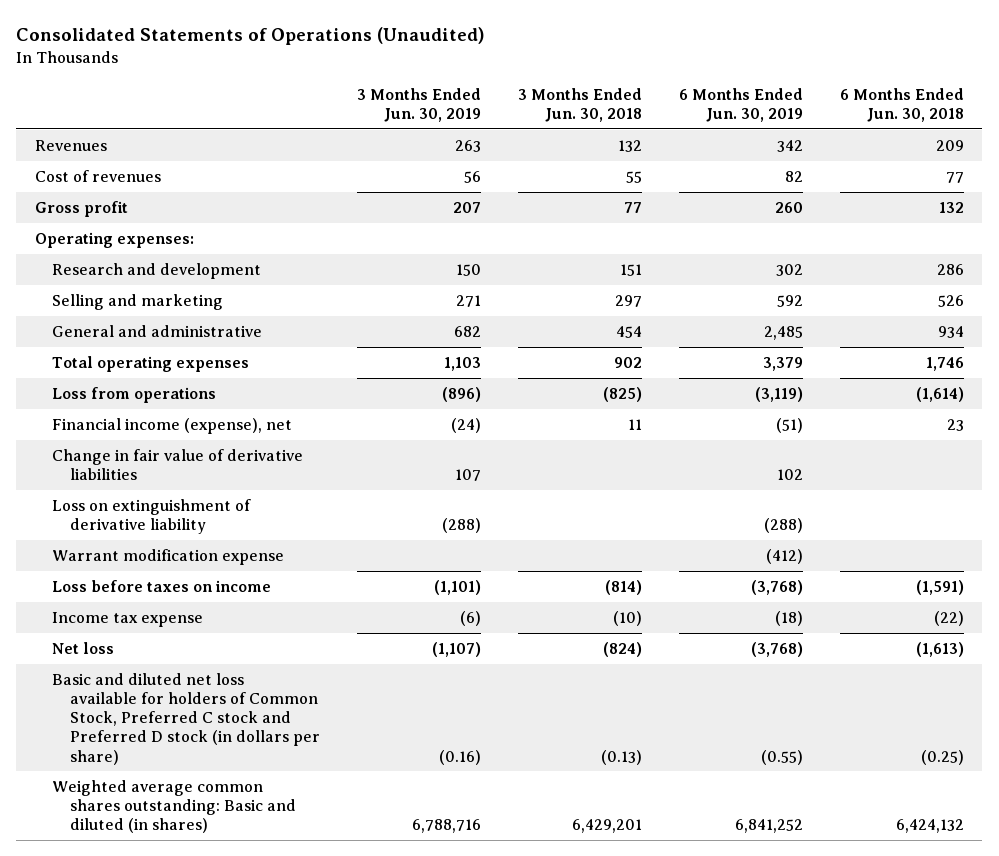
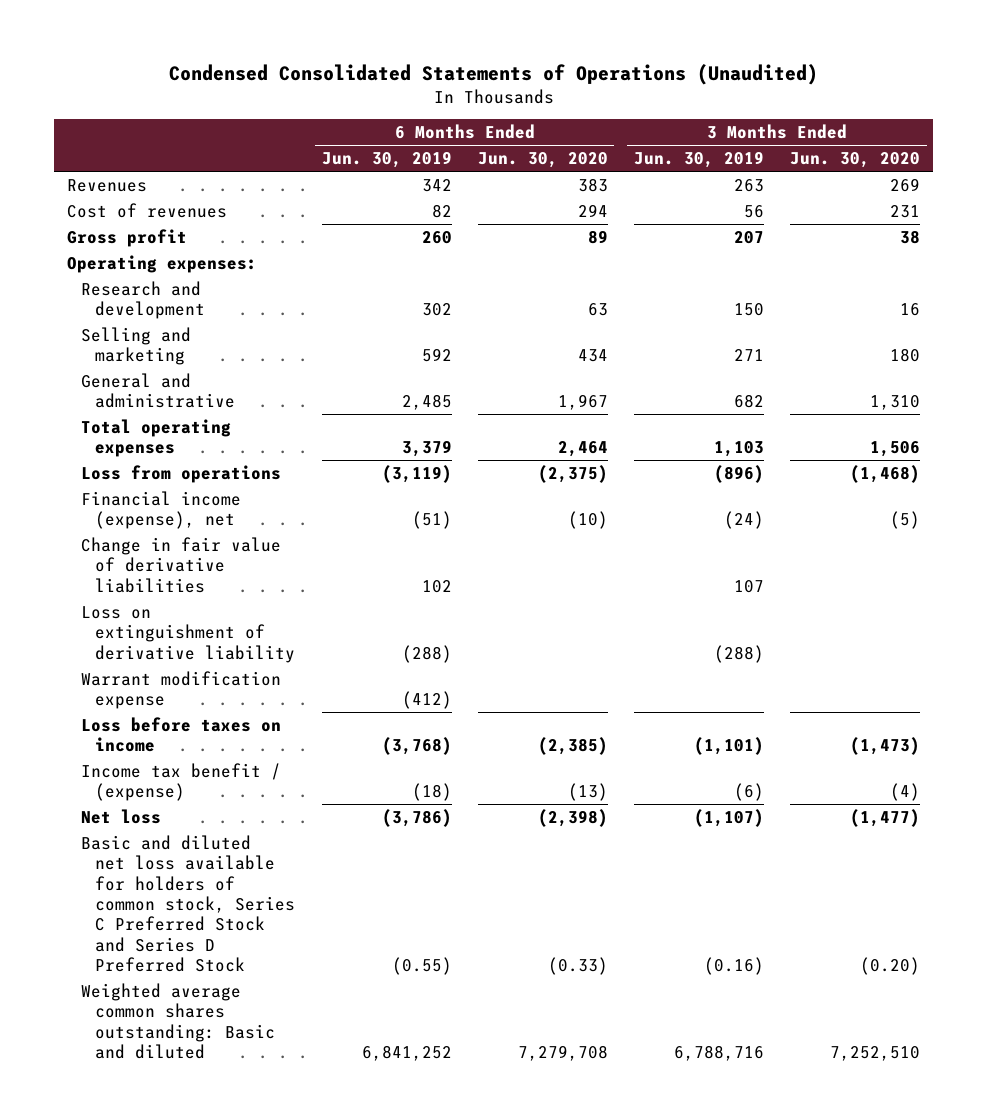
- Consolidated Statements of Operations (Unaudited)
+ Condensed Consolidated Statements of Operations (Unaudited)
- | 3 Months Ended Jun. 30, 2019 | 3 Months Ended Jun. 30, 2018 | 6 Months Ended Jun. 30, 2019 | 6 Months Ended Jun. 30, 2018
+ | 6 Months Ended Jun. 30, 2019 | 6 Months Ended Jun. 30, 2020 | 3 Months Ended Jun. 30, 2019 | 3 Months Ended Jun. 30, 2020
- Income tax expense | (6) | (10) | (18) | (22)
- Net loss | (1,107) | (824) | (3,768) | (1,613)
- Basic and diluted net loss available for holders of Common Stock, Preferred C stock and Preferred D stock (in dollars per share) | (0.16) | (0.13) | (0.55) | (0.25)
- Weighted average common shares outstanding: Basic and diluted (in shares) | 6,788,716 | 6,429,201 | 6,841,252 | 6,424,132
+ Income tax benefit / (expense) | (18) | (13) | (6) | (4)
+ Net loss | (3,786) | (2,398) | (1,107) | (1,477)
+ Basic and diluted net loss available for holders of common stock, Series C Preferred Stock and Series D Preferred Stock | (0.55) | (0.33) | (0.16) | (0.20)
+ Weighted average common shares outstanding: Basic and diluted | 6,841,252 | 7,279,708 | 6,788,716 | 7,252,510

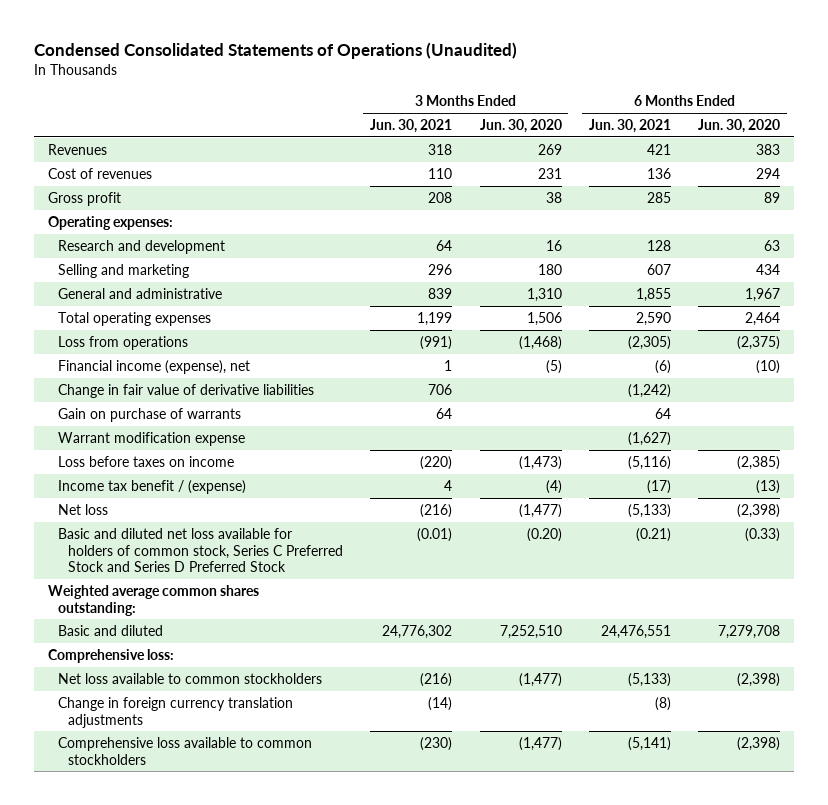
- | 6 Months Ended Jun. 30, 2019 | 6 Months Ended Jun. 30, 2020 | 3 Months Ended Jun. 30, 2019 | 3 Months Ended Jun. 30, 2020
+ | 3 Months Ended Jun. 30, 2021 | 3 Months Ended Jun. 30, 2020 | 6 Months Ended Jun. 30, 2021 | 6 Months Ended Jun. 30, 2020
- Loss on extinguishment of derivative liability | (288) | | (288) |
+ Gain on purchase of warrants | 64 | | 64 |
- Weighted average common shares outstanding: Basic and diluted | 6,841,252 | 7,279,708 | 6,788,716 | 7,252,510
+ Weighted average common shares outstanding:
+ Basic and diluted | 24,776,302 | 7,252,510 | 24,476,551 | 7,279,708
+ Comprehensive loss:
+ Net loss available to common stockholders | (216) | (1,477) | (5,133) | (2,398)
+ Change in foreign currency translation adjustments | (14) | | (8) |
+ Comprehensive loss available to common stockholders | (230) | (1,477) | (5,141) | (2,398)

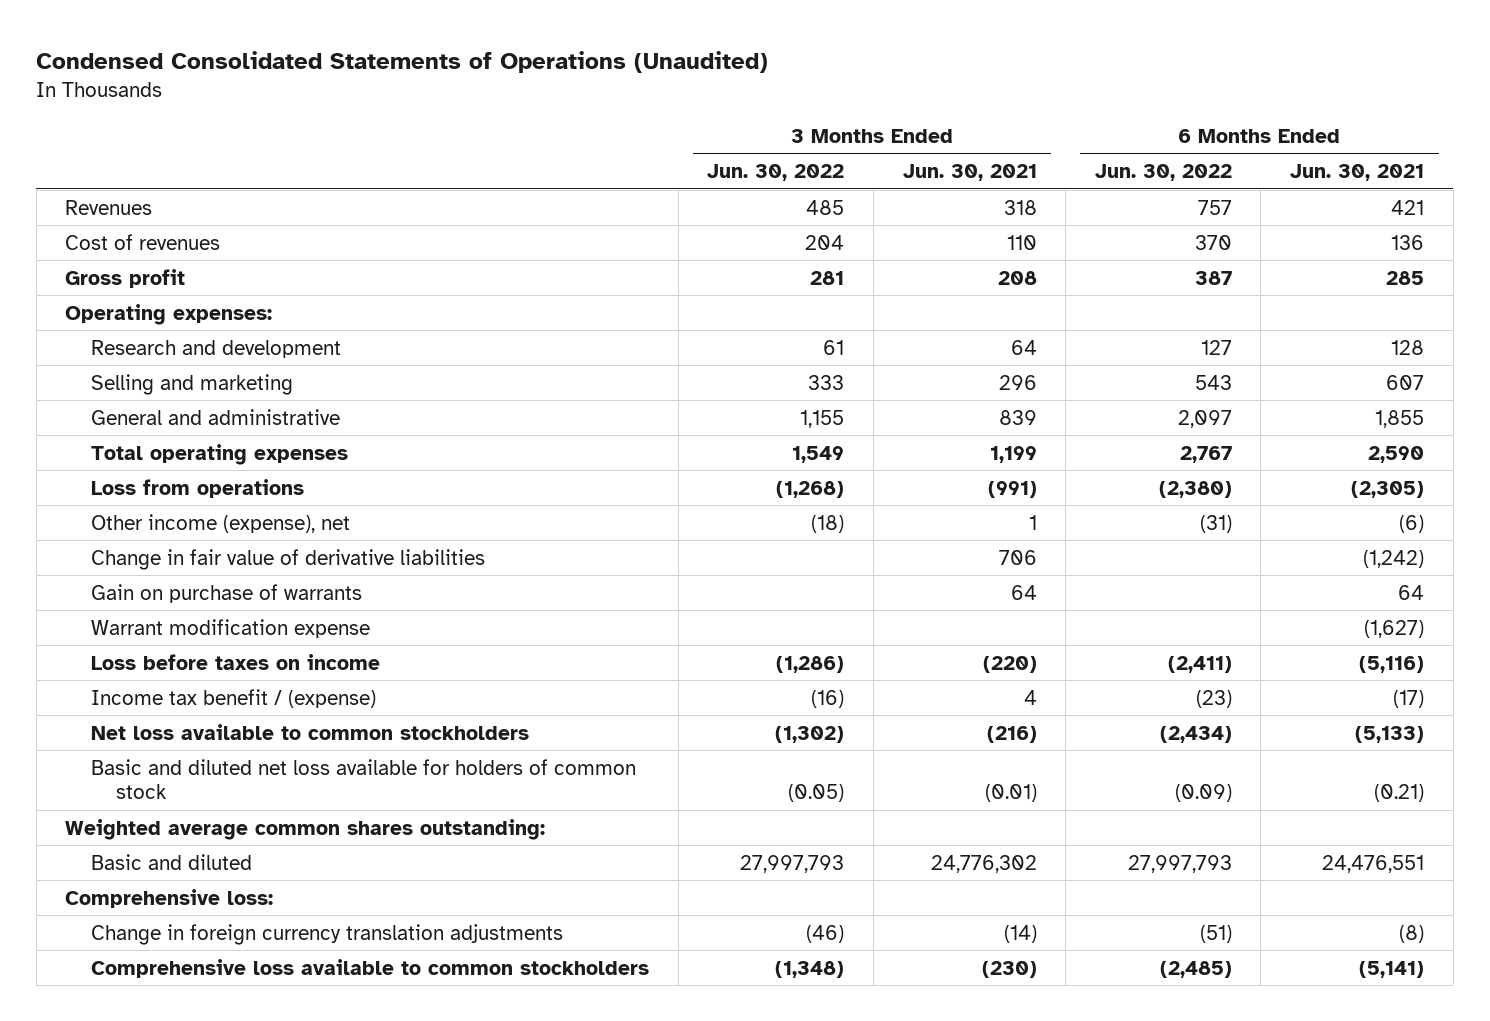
- | 3 Months Ended Jun. 30, 2021 | 3 Months Ended Jun. 30, 2020 | 6 Months Ended Jun. 30, 2021 | 6 Months Ended Jun. 30, 2020
+ | 3 Months Ended Jun. 30, 2022 | 3 Months Ended Jun. 30, 2021 | 6 Months Ended Jun. 30, 2022 | 6 Months Ended Jun. 30, 2021
- Financial income (expense), net | 1 | (5) | (6) | (10)
+ Other income (expense), net | (18) | 1 | (31) | (6)
- Net loss | (216) | (1,477) | (5,133) | (2,398)
- Basic and diluted net loss available for holders of common stock, Series C Preferred Stock and Series D Preferred Stock | (0.01) | (0.20) | (0.21) | (0.33)
moved up: Net loss available to common stockholders | (1,302) | (216) | (2,434) | (5,133)
+ Basic and diluted net loss available for holders of common stock | (0.05) | (0.01) | (0.09) | (0.21)

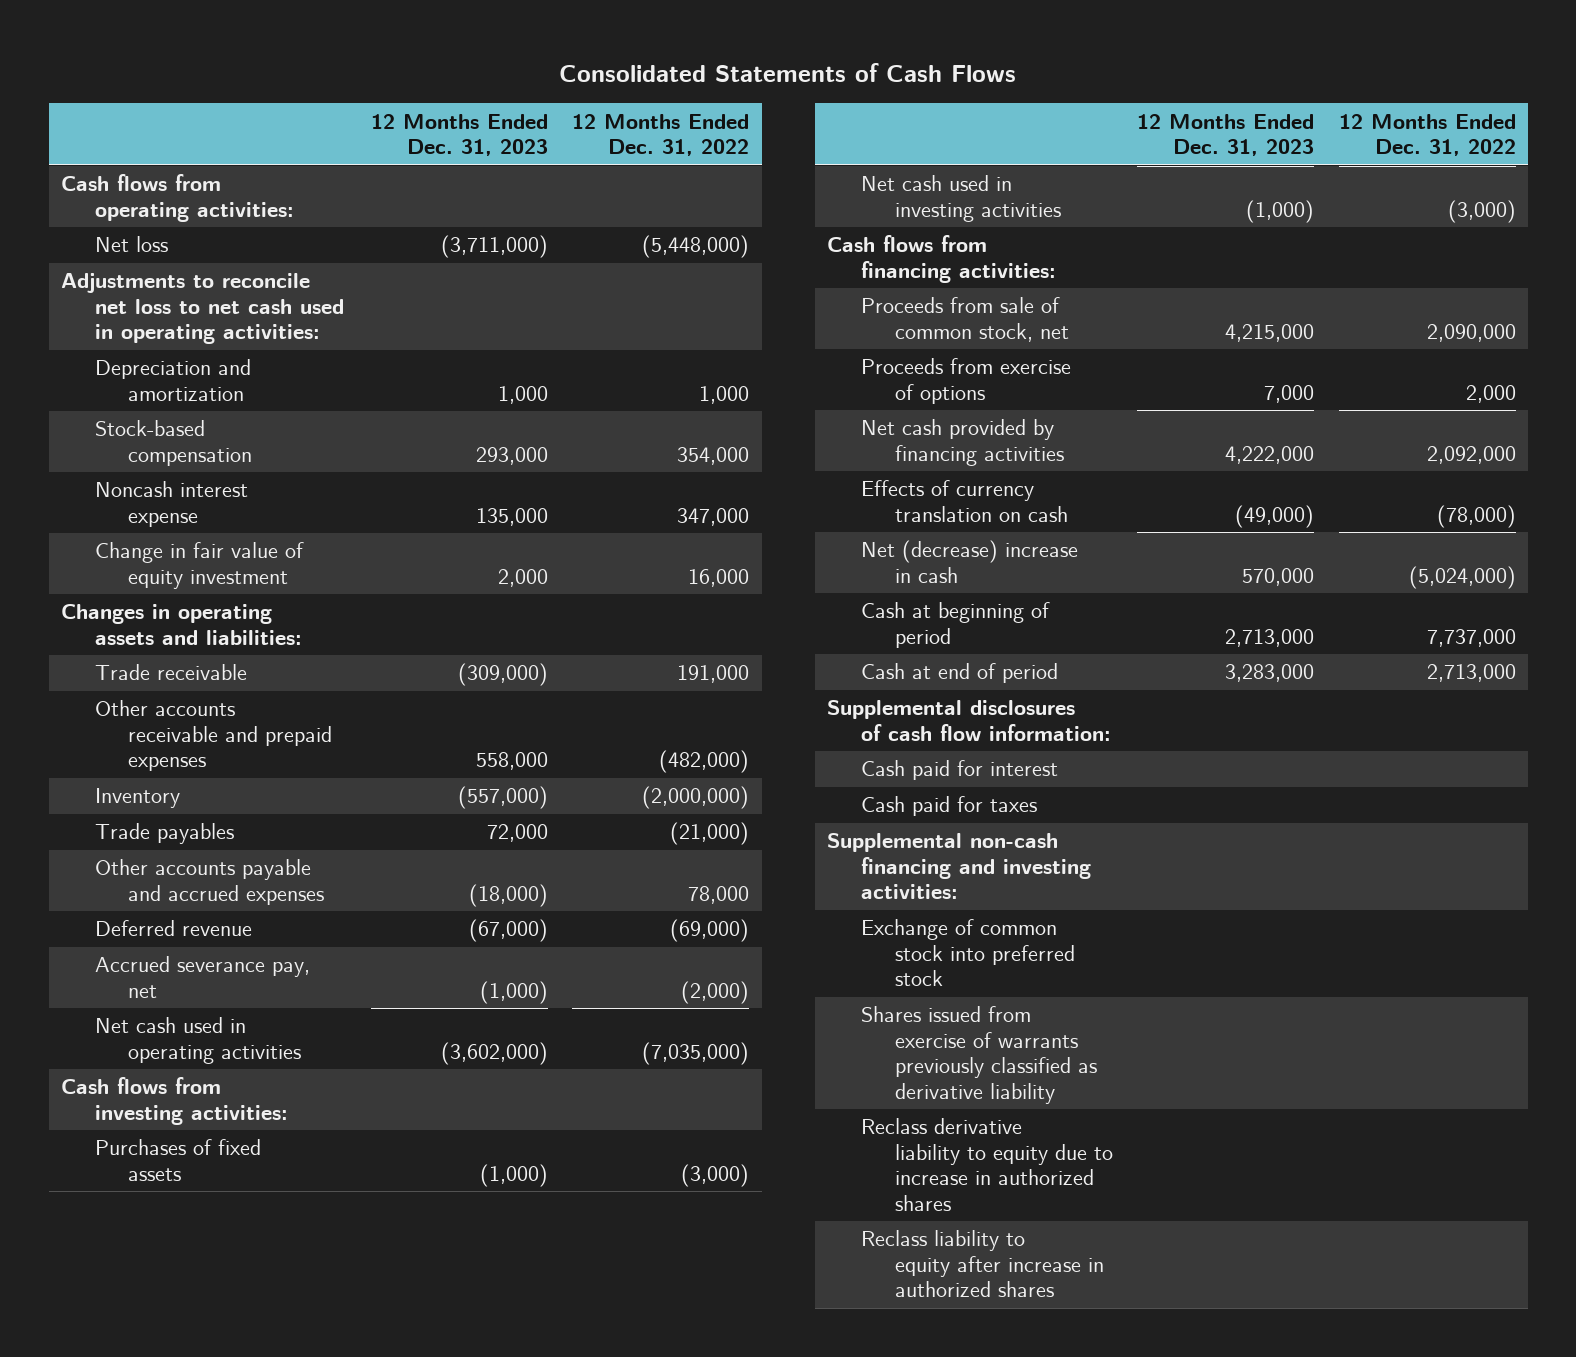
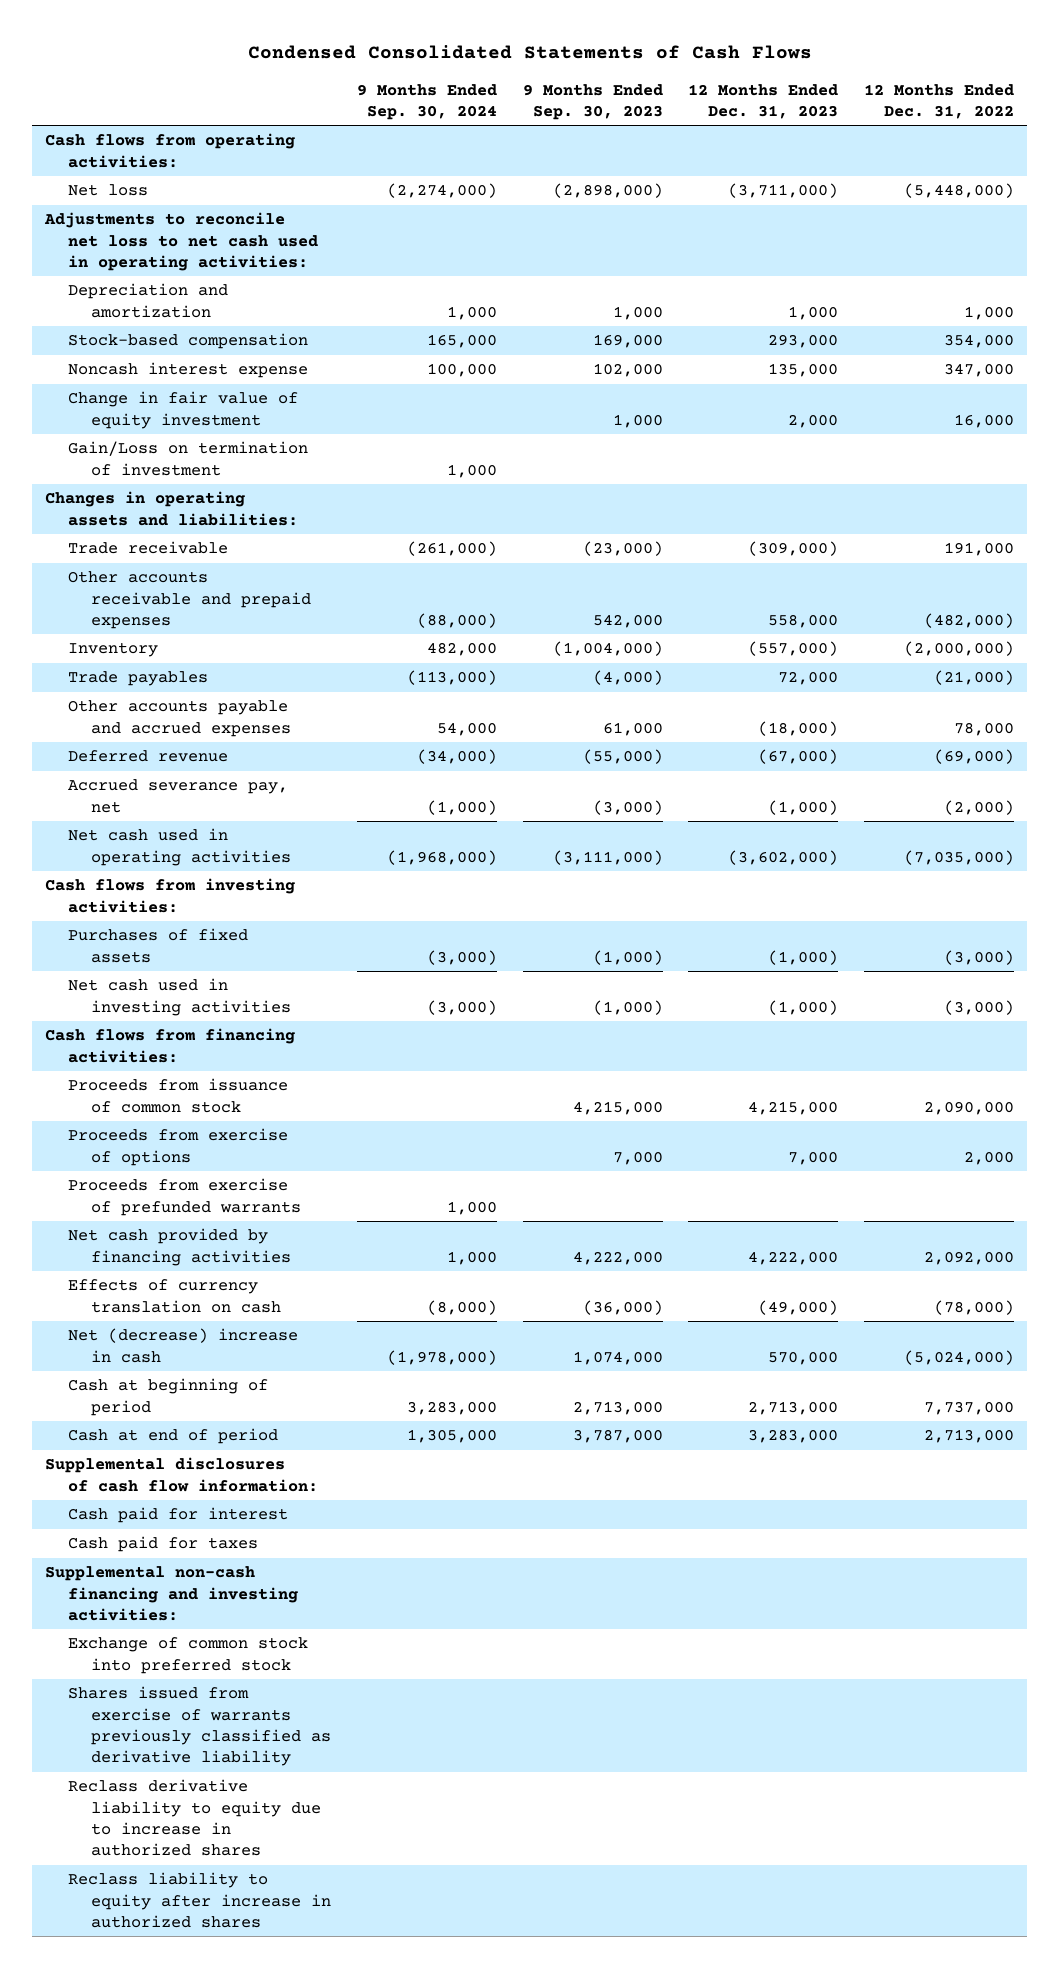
- Consolidated Statements of Cash Flows
+ Condensed Consolidated Statements of Cash Flows
- | 12 Months Ended Dec. 31, 2023 | 12 Months Ended Dec. 31, 2022
+ | 9 Months Ended Sep. 30, 2024 | 9 Months Ended Sep. 30, 2023 | 12 Months Ended Dec. 31, 2023 | 12 Months Ended Dec. 31, 2022
+ Gain/Loss on termination of investment | 1,000 | | |
- Proceeds from sale of common stock, net | 4,215,000 | 2,090,000
+ Proceeds from issuance of common stock | | 4,215,000 | 4,215,000 | 2,090,000
+ Proceeds from exercise of prefunded warrants | 1,000 | | |

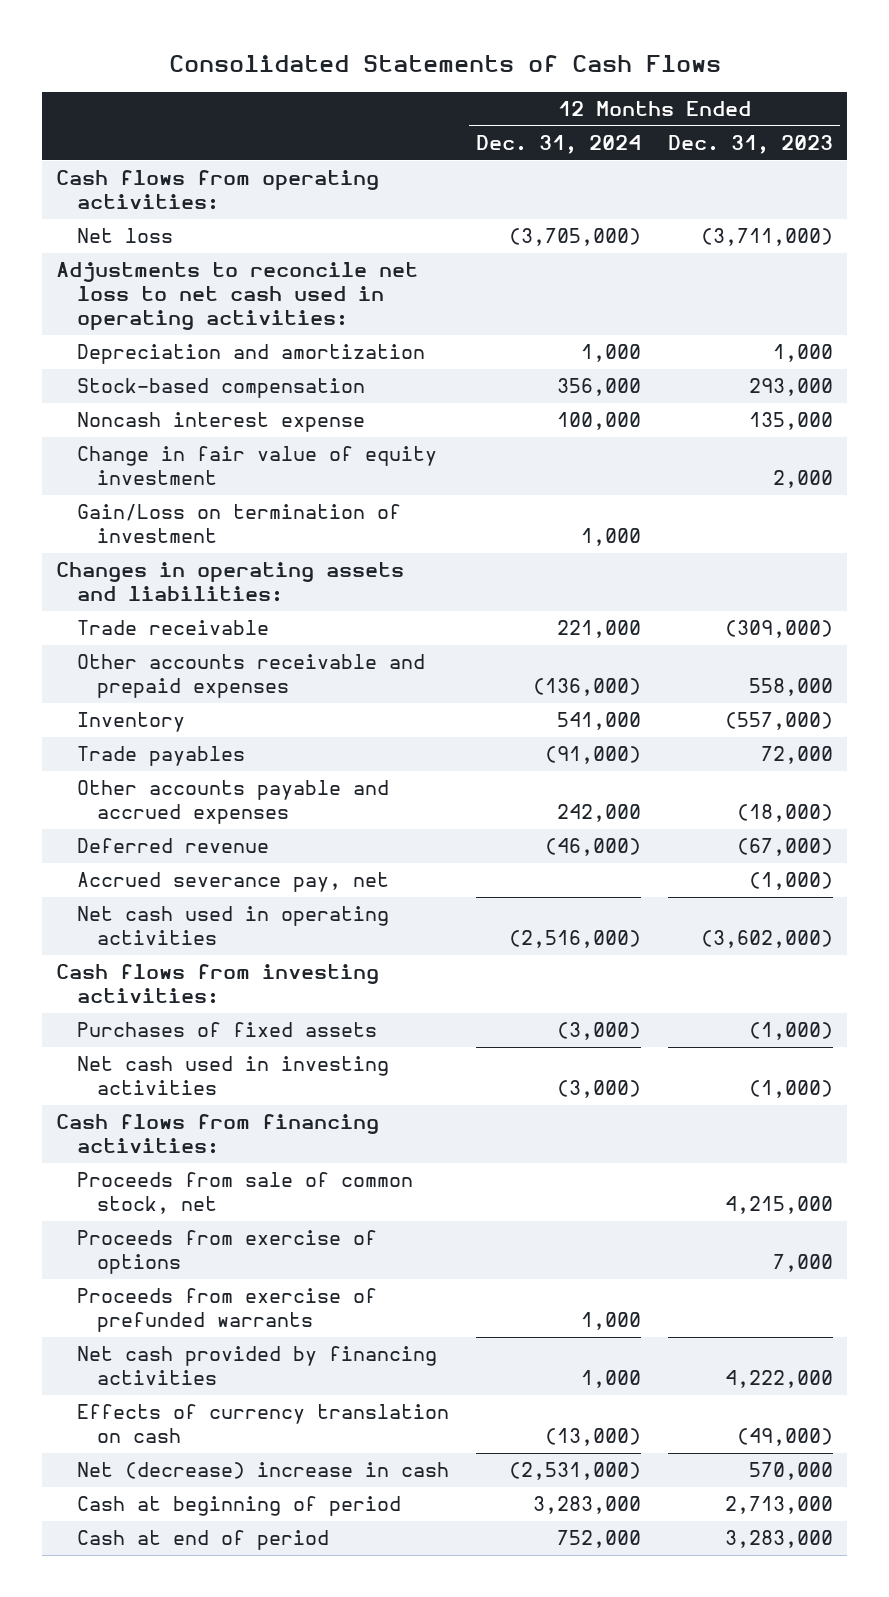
- Condensed Consolidated Statements of Cash Flows
+ Consolidated Statements of Cash Flows
- | 9 Months Ended Sep. 30, 2024 | 9 Months Ended Sep. 30, 2023 | 12 Months Ended Dec. 31, 2023 | 12 Months Ended Dec. 31, 2022
+ | 12 Months Ended Dec. 31, 2024 | 12 Months Ended Dec. 31, 2023
- Proceeds from issuance of common stock | | 4,215,000 | 4,215,000 | 2,090,000
+ Proceeds from sale of common stock, net | | 4,215,000
- Supplemental disclosures of cash flow information:
- Cash paid for interest
- Cash paid for taxes
- Supplemental non-cash financing and investing activities:
- Exchange of common stock into preferred stock
- Shares issued from exercise of warrants previously classified as derivative liability
- Reclass derivative liability to equity due to increase in authorized shares
- Reclass liability to equity after increase in authorized shares

